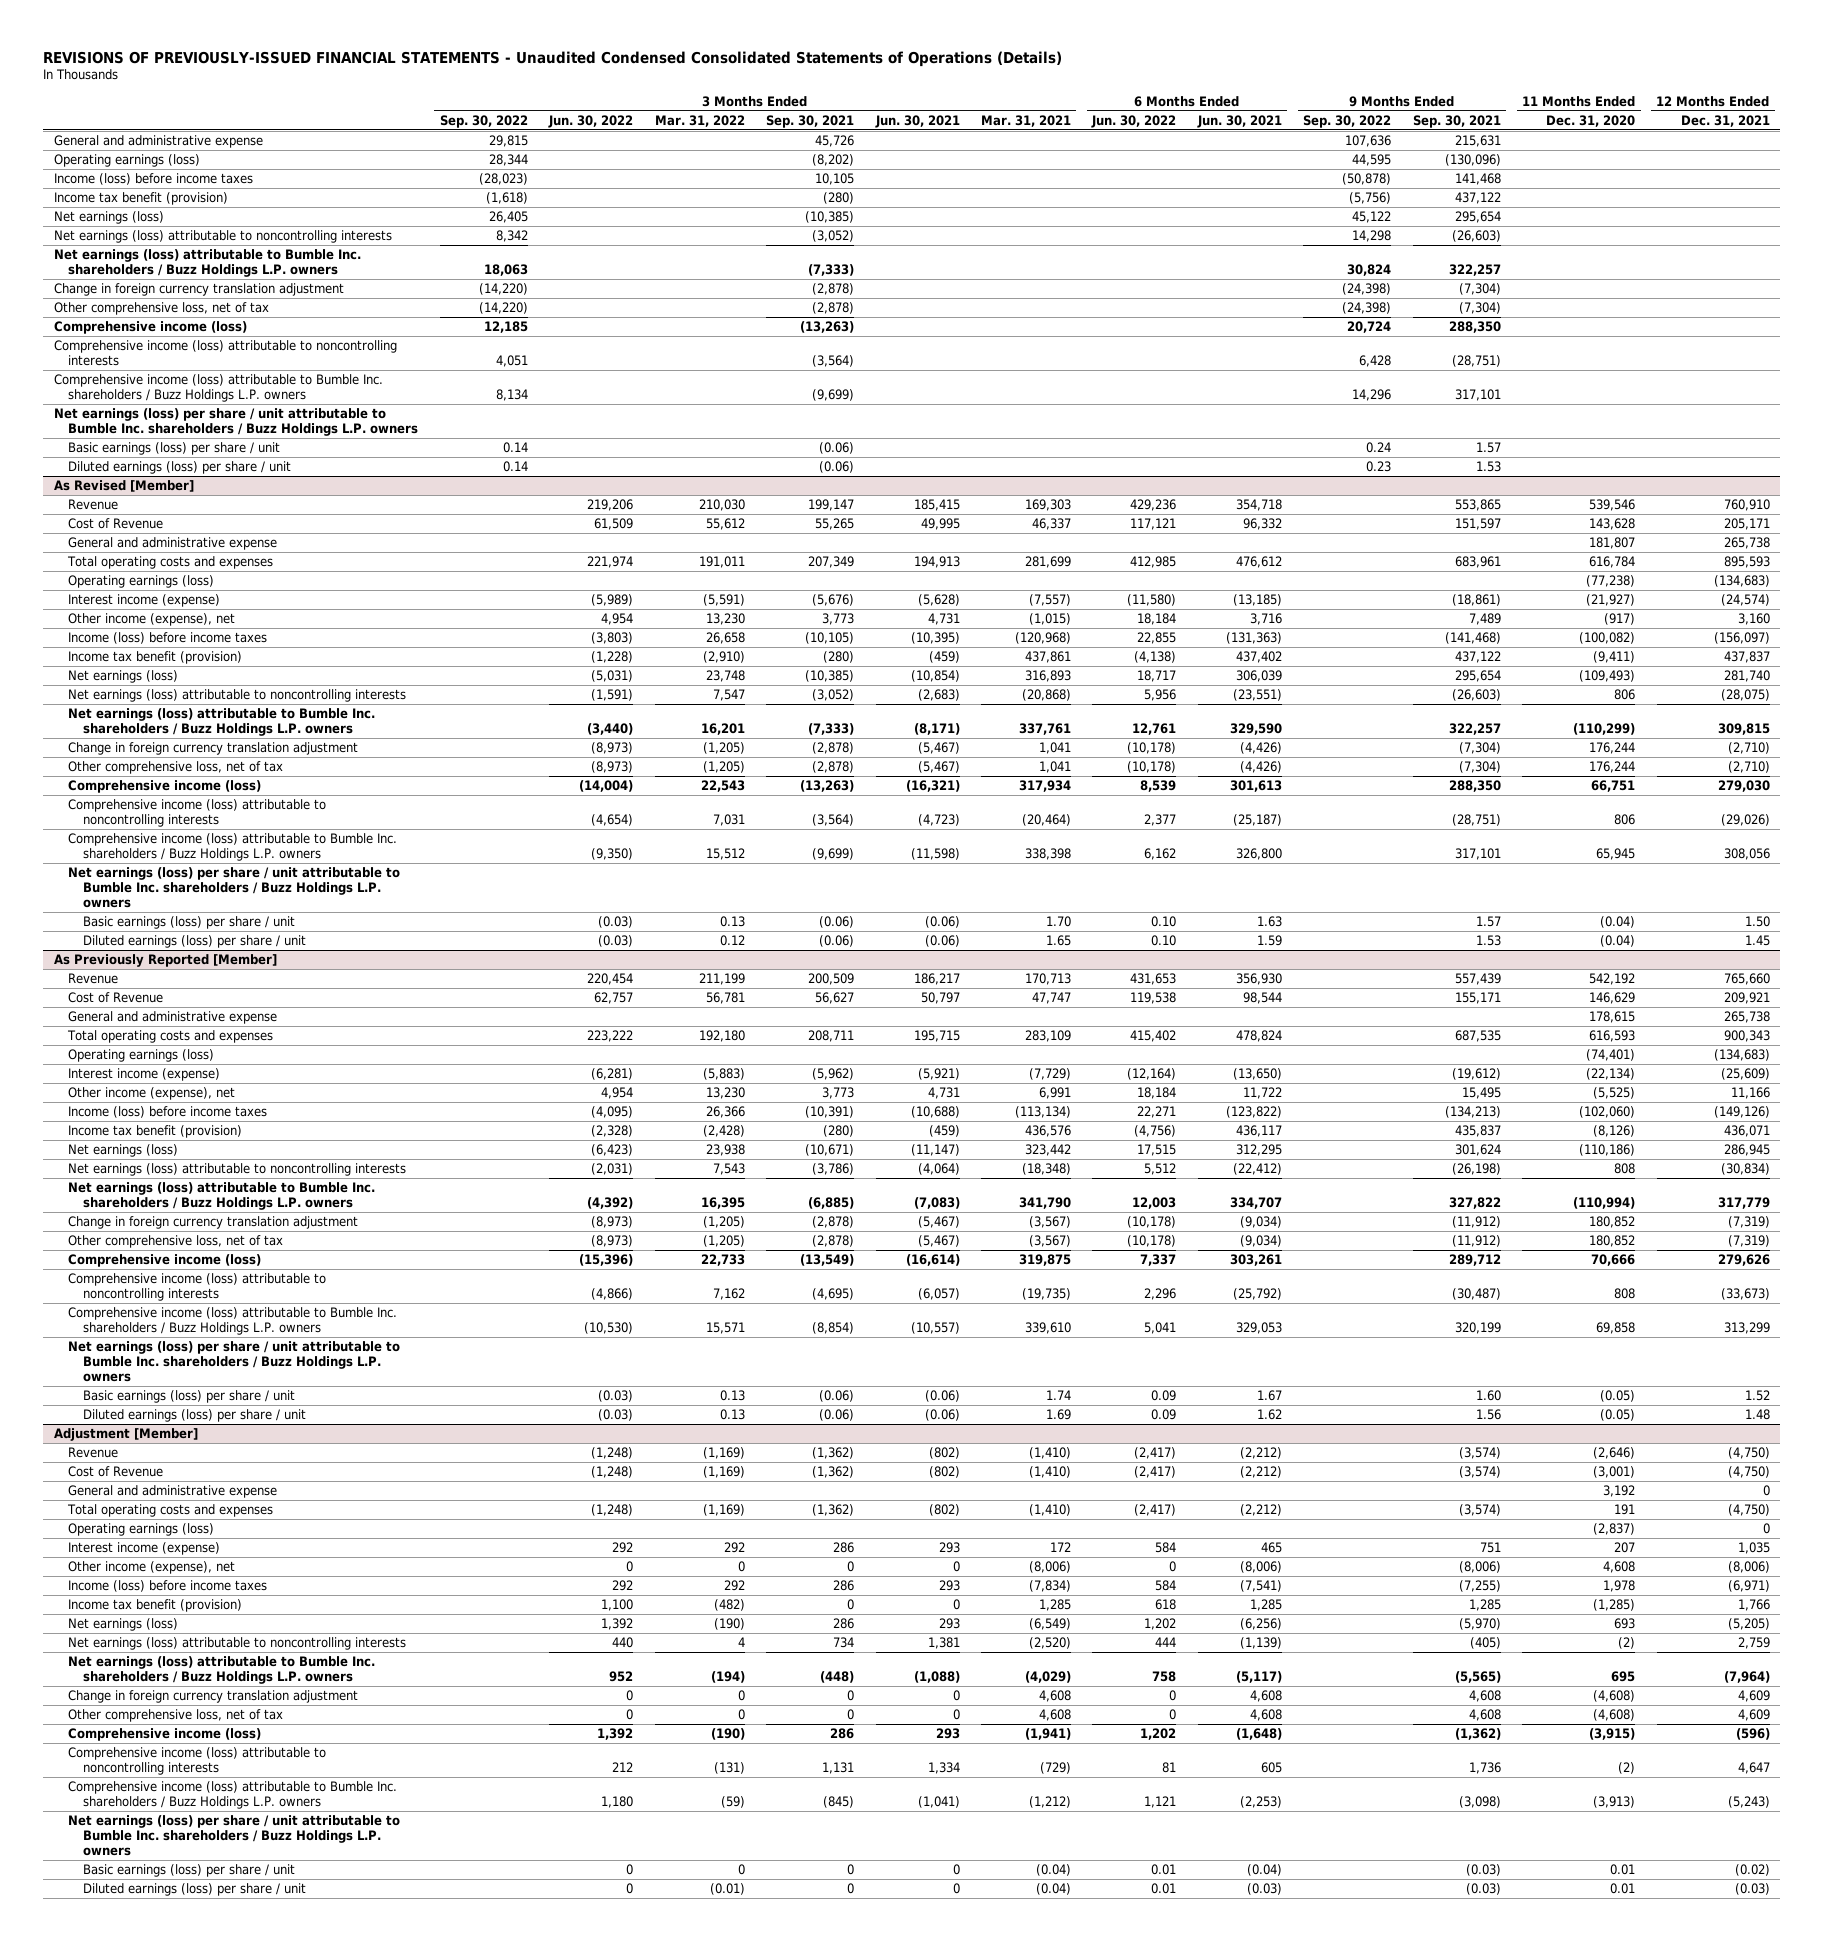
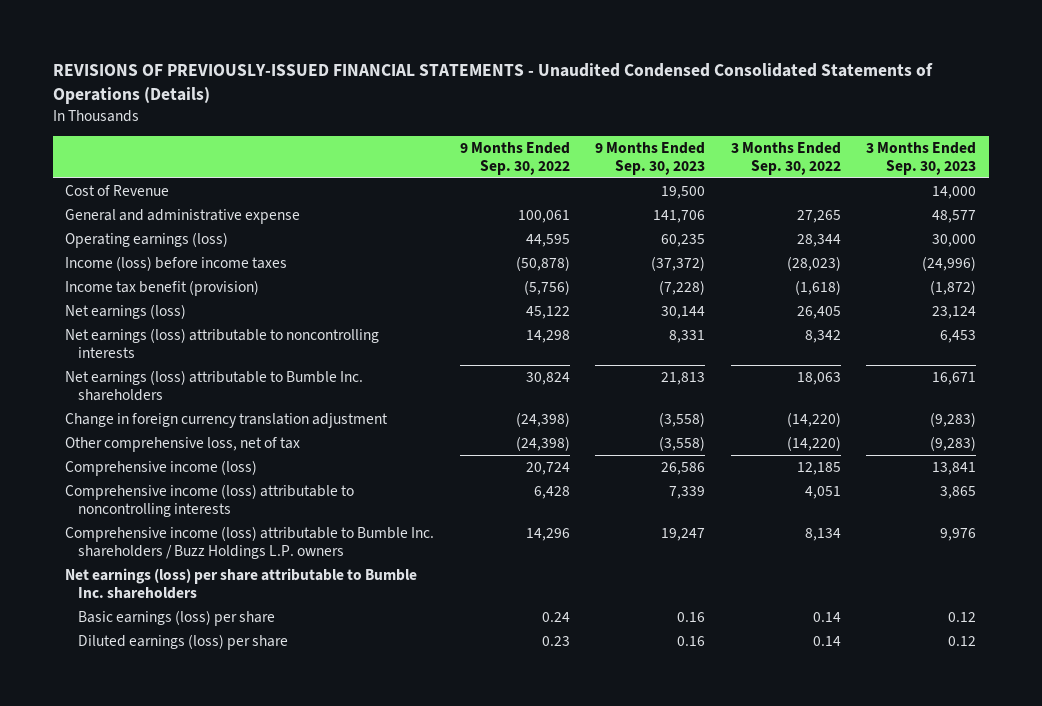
- | 3 Months Ended Sep. 30, 2022 | 3 Months Ended Jun. 30, 2022 | 3 Months Ended Mar. 31, 2022 | 3 Months Ended Sep. 30, 2021 | 3 Months Ended Jun. 30, 2021 | 3 Months Ended Mar. 31, 2021 | 6 Months Ended Jun. 30, 2022 | 6 Months Ended Jun. 30, 2021 | 9 Months Ended Sep. 30, 2022 | 9 Months Ended Sep. 30, 2021 | 11 Months Ended Dec. 31, 2020 | 12 Months Ended Dec. 31, 2021
+ | 9 Months Ended Sep. 30, 2022 | 9 Months Ended Sep. 30, 2023 | 3 Months Ended Sep. 30, 2022 | 3 Months Ended Sep. 30, 2023
- General and administrative expense | 29,815 | | | 45,726 | | | | | 107,636 | 215,631 | |
+ Cost of Revenue | | 19,500 | | 14,000
+ General and administrative expense | 100,061 | 141,706 | 27,265 | 48,577
- Net earnings (loss) attributable to Bumble Inc. shareholders / Buzz Holdings L.P. owners | 18,063 | | | (7,333) | | | | | 30,824 | 322,257 | |
+ Net earnings (loss) attributable to Bumble Inc. shareholders | 30,824 | 21,813 | 18,063 | 16,671
- Net earnings (loss) per share / unit attributable to Bumble Inc. shareholders / Buzz Holdings L.P. owners
- Basic earnings (loss) per share / unit | 0.14 | | | (0.06) | | | | | 0.24 | 1.57 | |
- Diluted earnings (loss) per share / unit | 0.14 | | | (0.06) | | | | | 0.23 | 1.53 | |
- As Revised [Member]
- Revenue | | 219,206 | 210,030 | 199,147 | 185,415 | 169,303 | 429,236 | 354,718 | | 553,865 | 539,546 | 760,910
- Cost of Revenue | | 61,509 | 55,612 | 55,265 | 49,995 | 46,337 | 117,121 | 96,332 | | 151,597 | 143,628 | 205,171
- General and administrative expense | | | | | | | | | | | 181,807 | 265,738
- Total operating costs and expenses | | 221,974 | 191,011 | 207,349 | 194,913 | 281,699 | 412,985 | 476,612 | | 683,961 | 616,784 | 895,593
- Operating earnings (loss) | | | | | | | | | | | (77,238) | (134,683)
- Interest income (expense) | | (5,989) | (5,591) | (5,676) | (5,628) | (7,557) | (11,580) | (13,185) | | (18,861) | (21,927) | (24,574)
- Other income (expense), net | | 4,954 | 13,230 | 3,773 | 4,731 | (1,015) | 18,184 | 3,716 | | 7,489 | (917) | 3,160
- Income (loss) before income taxes | | (3,803) | 26,658 | (10,105) | (10,395) | (120,968) | 22,855 | (131,363) | | (141,468) | (100,082) | (156,097)
- Income tax benefit (provision) | | (1,228) | (2,910) | (280) | (459) | 437,861 | (4,138) | 437,402 | | 437,122 | (9,411) | 437,837
- Net earnings (loss) | | (5,031) | 23,748 | (10,385) | (10,854) | 316,893 | 18,717 | 306,039 | | 295,654 | (109,493) | 281,740
- Net earnings (loss) attributable to noncontrolling interests | | (1,591) | 7,547 | (3,052) | (2,683) | (20,868) | 5,956 | (23,551) | | (26,603) | 806 | (28,075)
- Net earnings (loss) attributable to Bumble Inc. shareholders / Buzz Holdings L.P. owners | | (3,440) | 16,201 | (7,333) | (8,171) | 337,761 | 12,761 | 329,590 | | 322,257 | (110,299) | 309,815
- Change in foreign currency translation adjustment | | (8,973) | (1,205) | (2,878) | (5,467) | 1,041 | (10,178) | (4,426) | | (7,304) | 176,244 | (2,710)
- Other comprehensive loss, net of tax | | (8,973) | (1,205) | (2,878) | (5,467) | 1,041 | (10,178) | (4,426) | | (7,304) | 176,244 | (2,710)
- Comprehensive income (loss) | | (14,004) | 22,543 | (13,263) | (16,321) | 317,934 | 8,539 | 301,613 | | 288,350 | 66,751 | 279,030
- Comprehensive income (loss) attributable to noncontrolling interests | | (4,654) | 7,031 | (3,564) | (4,723) | (20,464) | 2,377 | (25,187) | | (28,751) | 806 | (29,026)
- Comprehensive income (loss) attributable to Bumble Inc. shareholders / Buzz Holdings L.P. owners | | (9,350) | 15,512 | (9,699) | (11,598) | 338,398 | 6,162 | 326,800 | | 317,101 | 65,945 | 308,056
- Net earnings (loss) per share / unit attributable to Bumble Inc. shareholders / Buzz Holdings L.P. owners
- Basic earnings (loss) per share / unit | | (0.03) | 0.13 | (0.06) | (0.06) | 1.70 | 0.10 | 1.63 | | 1.57 | (0.04) | 1.50
- Diluted earnings (loss) per share / unit | | (0.03) | 0.12 | (0.06) | (0.06) | 1.65 | 0.10 | 1.59 | | 1.53 | (0.04) | 1.45
- As Previously Reported [Member]
- Revenue | | 220,454 | 211,199 | 200,509 | 186,217 | 170,713 | 431,653 | 356,930 | | 557,439 | 542,192 | 765,660
- Cost of Revenue | | 62,757 | 56,781 | 56,627 | 50,797 | 47,747 | 119,538 | 98,544 | | 155,171 | 146,629 | 209,921
- General and administrative expense | | | | | | | | | | | 178,615 | 265,738
- Total operating costs and expenses | | 223,222 | 192,180 | 208,711 | 195,715 | 283,109 | 415,402 | 478,824 | | 687,535 | 616,593 | 900,343
- Operating earnings (loss) | | | | | | | | | | | (74,401) | (134,683)
- Interest income (expense) | | (6,281) | (5,883) | (5,962) | (5,921) | (7,729) | (12,164) | (13,650) | | (19,612) | (22,134) | (25,609)
- Other income (expense), net | | 4,954 | 13,230 | 3,773 | 4,731 | 6,991 | 18,184 | 11,722 | | 15,495 | (5,525) | 11,166
- Income (loss) before income taxes | | (4,095) | 26,366 | (10,391) | (10,688) | (113,134) | 22,271 | (123,822) | | (134,213) | (102,060) | (149,126)
- Income tax benefit (provision) | | (2,328) | (2,428) | (280) | (459) | 436,576 | (4,756) | 436,117 | | 435,837 | (8,126) | 436,071
- Net earnings (loss) | | (6,423) | 23,938 | (10,671) | (11,147) | 323,442 | 17,515 | 312,295 | | 301,624 | (110,186) | 286,945
- Net earnings (loss) attributable to noncontrolling interests | | (2,031) | 7,543 | (3,786) | (4,064) | (18,348) | 5,512 | (22,412) | | (26,198) | 808 | (30,834)
- Net earnings (loss) attributable to Bumble Inc. shareholders / Buzz Holdings L.P. owners | | (4,392) | 16,395 | (6,885) | (7,083) | 341,790 | 12,003 | 334,707 | | 327,822 | (110,994) | 317,779
- Change in foreign currency translation adjustment | | (8,973) | (1,205) | (2,878) | (5,467) | (3,567) | (10,178) | (9,034) | | (11,912) | 180,852 | (7,319)
- Other comprehensive loss, net of tax | | (8,973) | (1,205) | (2,878) | (5,467) | (3,567) | (10,178) | (9,034) | | (11,912) | 180,852 | (7,319)
- Comprehensive income (loss) | | (15,396) | 22,733 | (13,549) | (16,614) | 319,875 | 7,337 | 303,261 | | 289,712 | 70,666 | 279,626
- Comprehensive income (loss) attributable to noncontrolling interests | | (4,866) | 7,162 | (4,695) | (6,057) | (19,735) | 2,296 | (25,792) | | (30,487) | 808 | (33,673)
- Comprehensive income (loss) attributable to Bumble Inc. shareholders / Buzz Holdings L.P. owners | | (10,530) | 15,571 | (8,854) | (10,557) | 339,610 | 5,041 | 329,053 | | 320,199 | 69,858 | 313,299
- Net earnings (loss) per share / unit attributable to Bumble Inc. shareholders / Buzz Holdings L.P. owners
- Basic earnings (loss) per share / unit | | (0.03) | 0.13 | (0.06) | (0.06) | 1.74 | 0.09 | 1.67 | | 1.60 | (0.05) | 1.52
- Diluted earnings (loss) per share / unit | | (0.03) | 0.13 | (0.06) | (0.06) | 1.69 | 0.09 | 1.62 | | 1.56 | (0.05) | 1.48
- Adjustment [Member]
- Revenue | | (1,248) | (1,169) | (1,362) | (802) | (1,410) | (2,417) | (2,212) | | (3,574) | (2,646) | (4,750)
- Cost of Revenue | | (1,248) | (1,169) | (1,362) | (802) | (1,410) | (2,417) | (2,212) | | (3,574) | (3,001) | (4,750)
- General and administrative expense | | | | | | | | | | | 3,192 | 0
- Total operating costs and expenses | | (1,248) | (1,169) | (1,362) | (802) | (1,410) | (2,417) | (2,212) | | (3,574) | 191 | (4,750)
- Operating earnings (loss) | | | | | | | | | | | (2,837) | 0
- Interest income (expense) | | 292 | 292 | 286 | 293 | 172 | 584 | 465 | | 751 | 207 | 1,035
- Other income (expense), net | | 0 | 0 | 0 | 0 | (8,006) | 0 | (8,006) | | (8,006) | 4,608 | (8,006)
- Income (loss) before income taxes | | 292 | 292 | 286 | 293 | (7,834) | 584 | (7,541) | | (7,255) | 1,978 | (6,971)
- Income tax benefit (provision) | | 1,100 | (482) | 0 | 0 | 1,285 | 618 | 1,285 | | 1,285 | (1,285) | 1,766
- Net earnings (loss) | | 1,392 | (190) | 286 | 293 | (6,549) | 1,202 | (6,256) | | (5,970) | 693 | (5,205)
- Net earnings (loss) attributable to noncontrolling interests | | 440 | 4 | 734 | 1,381 | (2,520) | 444 | (1,139) | | (405) | (2) | 2,759
- Net earnings (loss) attributable to Bumble Inc. shareholders / Buzz Holdings L.P. owners | | 952 | (194) | (448) | (1,088) | (4,029) | 758 | (5,117) | | (5,565) | 695 | (7,964)
- Change in foreign currency translation adjustment | | 0 | 0 | 0 | 0 | 4,608 | 0 | 4,608 | | 4,608 | (4,608) | 4,609
- Other comprehensive loss, net of tax | | 0 | 0 | 0 | 0 | 4,608 | 0 | 4,608 | | 4,608 | (4,608) | 4,609
- Comprehensive income (loss) | | 1,392 | (190) | 286 | 293 | (1,941) | 1,202 | (1,648) | | (1,362) | (3,915) | (596)
- Comprehensive income (loss) attributable to noncontrolling interests | | 212 | (131) | 1,131 | 1,334 | (729) | 81 | 605 | | 1,736 | (2) | 4,647
- Comprehensive income (loss) attributable to Bumble Inc. shareholders / Buzz Holdings L.P. owners | | 1,180 | (59) | (845) | (1,041) | (1,212) | 1,121 | (2,253) | | (3,098) | (3,913) | (5,243)
- Net earnings (loss) per share / unit attributable to Bumble Inc. shareholders / Buzz Holdings L.P. owners
- Basic earnings (loss) per share / unit | | 0 | 0 | 0 | 0 | (0.04) | 0.01 | (0.04) | | (0.03) | 0.01 | (0.02)
- Diluted earnings (loss) per share / unit | | 0 | (0.01) | 0 | 0 | (0.04) | 0.01 | (0.03) | | (0.03) | 0.01 | (0.03)
+ Net earnings (loss) per share attributable to Bumble Inc. shareholders
+ Basic earnings (loss) per share | 0.24 | 0.16 | 0.14 | 0.12
+ Diluted earnings (loss) per share | 0.23 | 0.16 | 0.14 | 0.12

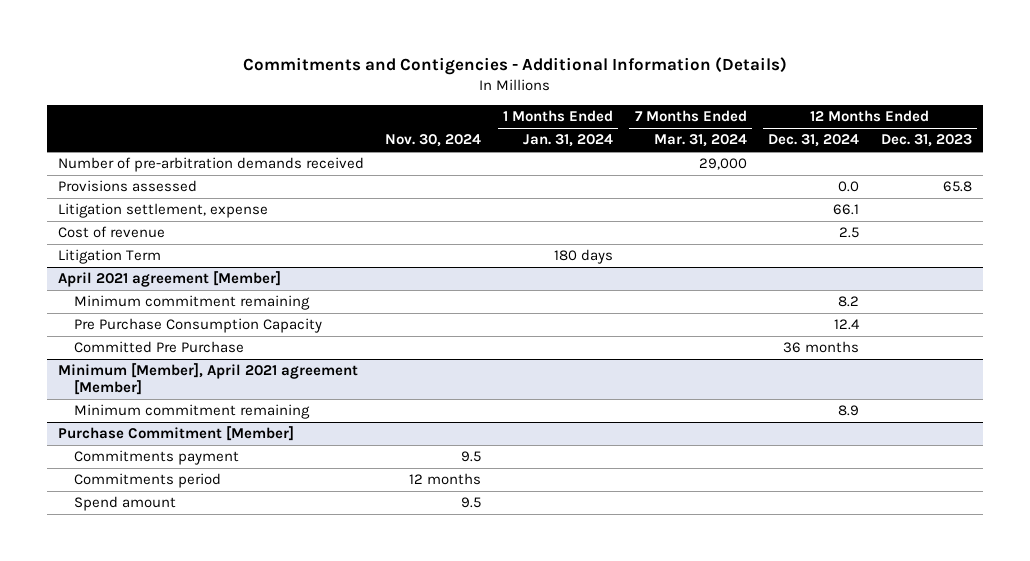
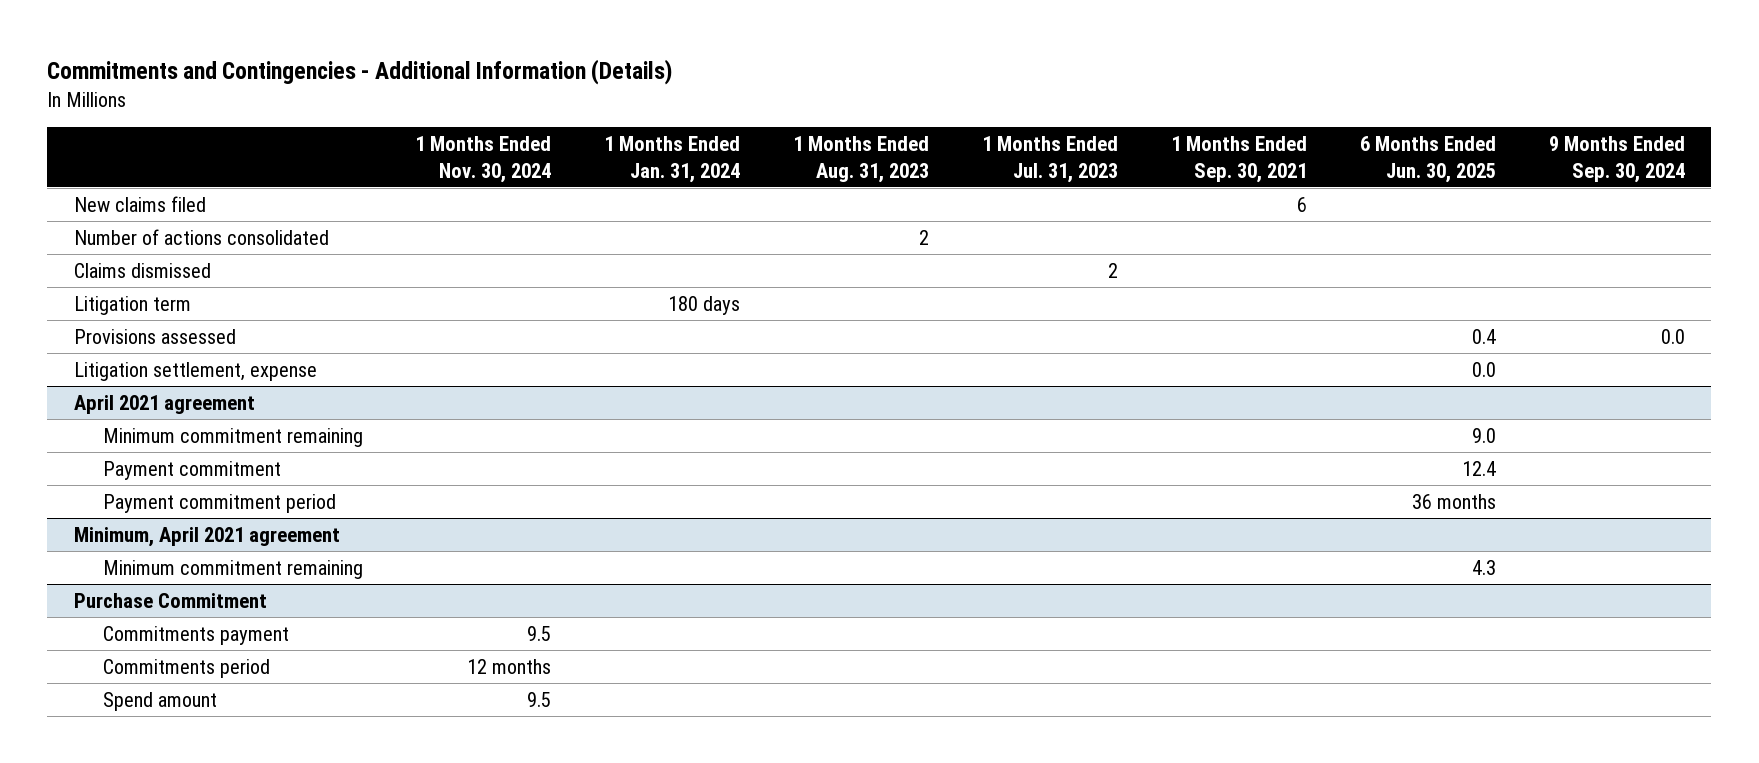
- Commitments and Contigencies - Additional Information (Details)
+ Commitments and Contingencies - Additional Information (Details)
- | Nov. 30, 2024 | 1 Months Ended Jan. 31, 2024 | 7 Months Ended Mar. 31, 2024 | 12 Months Ended Dec. 31, 2024 | 12 Months Ended Dec. 31, 2023
+ | 1 Months Ended Nov. 30, 2024 | 1 Months Ended Jan. 31, 2024 | 1 Months Ended Aug. 31, 2023 | 1 Months Ended Jul. 31, 2023 | 1 Months Ended Sep. 30, 2021 | 6 Months Ended Jun. 30, 2025 | 9 Months Ended Sep. 30, 2024
- Number of pre-arbitration demands received | | | 29,000 | |
+ New claims filed | | | | | 6 | |
+ Number of actions consolidated | | | 2 | | | |
+ Claims dismissed | | | | 2 | | |
+ Litigation term | | 180 days | | | | |
- Cost of revenue | | | | 2.5 |
- Litigation Term | | 180 days | | |
- April 2021 agreement [Member]
+ April 2021 agreement
- Pre Purchase Consumption Capacity | | | | 12.4 |
- Committed Pre Purchase | | | | 36 months |
- Minimum [Member], April 2021 agreement [Member]
+ Payment commitment | | | | | | 12.4 |
+ Payment commitment period | | | | | | 36 months |
+ Minimum, April 2021 agreement
- Purchase Commitment [Member]
+ Purchase Commitment

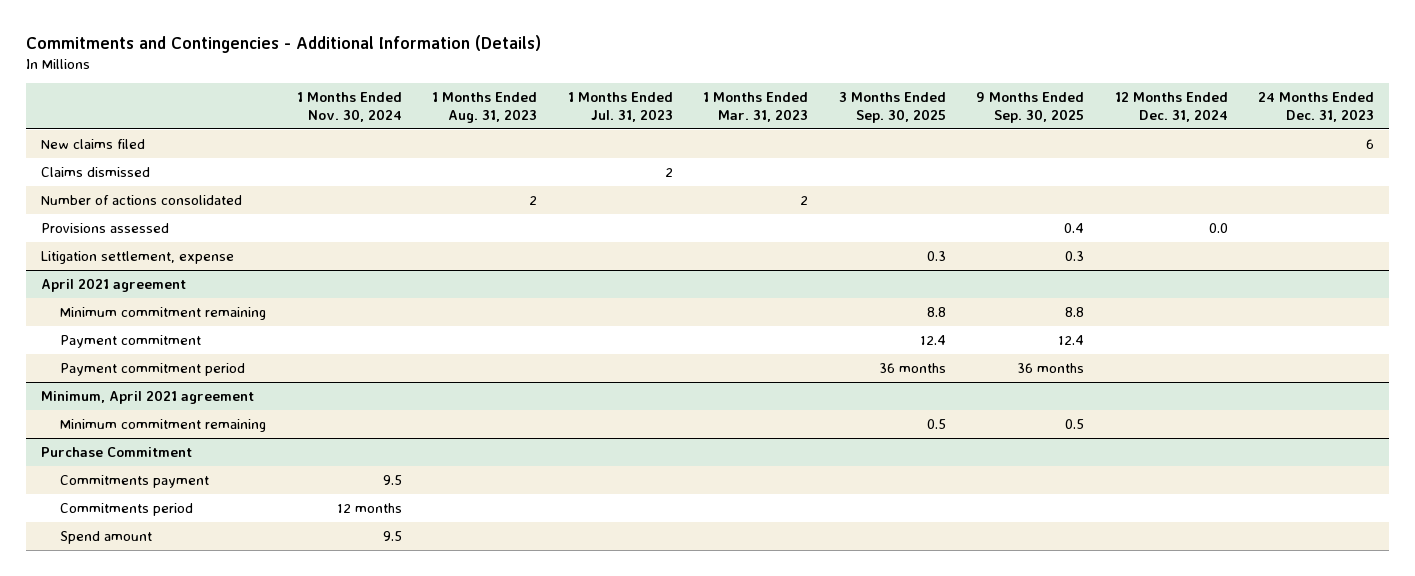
- | 1 Months Ended Nov. 30, 2024 | 1 Months Ended Jan. 31, 2024 | 1 Months Ended Aug. 31, 2023 | 1 Months Ended Jul. 31, 2023 | 1 Months Ended Sep. 30, 2021 | 6 Months Ended Jun. 30, 2025 | 9 Months Ended Sep. 30, 2024
+ | 1 Months Ended Nov. 30, 2024 | 1 Months Ended Aug. 31, 2023 | 1 Months Ended Jul. 31, 2023 | 1 Months Ended Mar. 31, 2023 | 3 Months Ended Sep. 30, 2025 | 9 Months Ended Sep. 30, 2025 | 12 Months Ended Dec. 31, 2024 | 24 Months Ended Dec. 31, 2023
- Litigation term | | 180 days | | | | |
moved down: Number of actions consolidated | | 2 | | 2 | | | |

